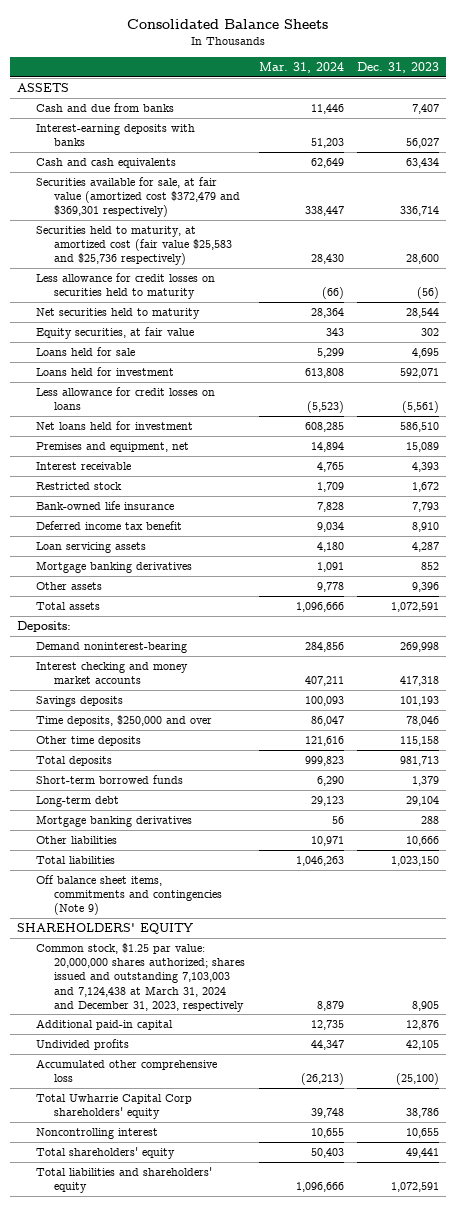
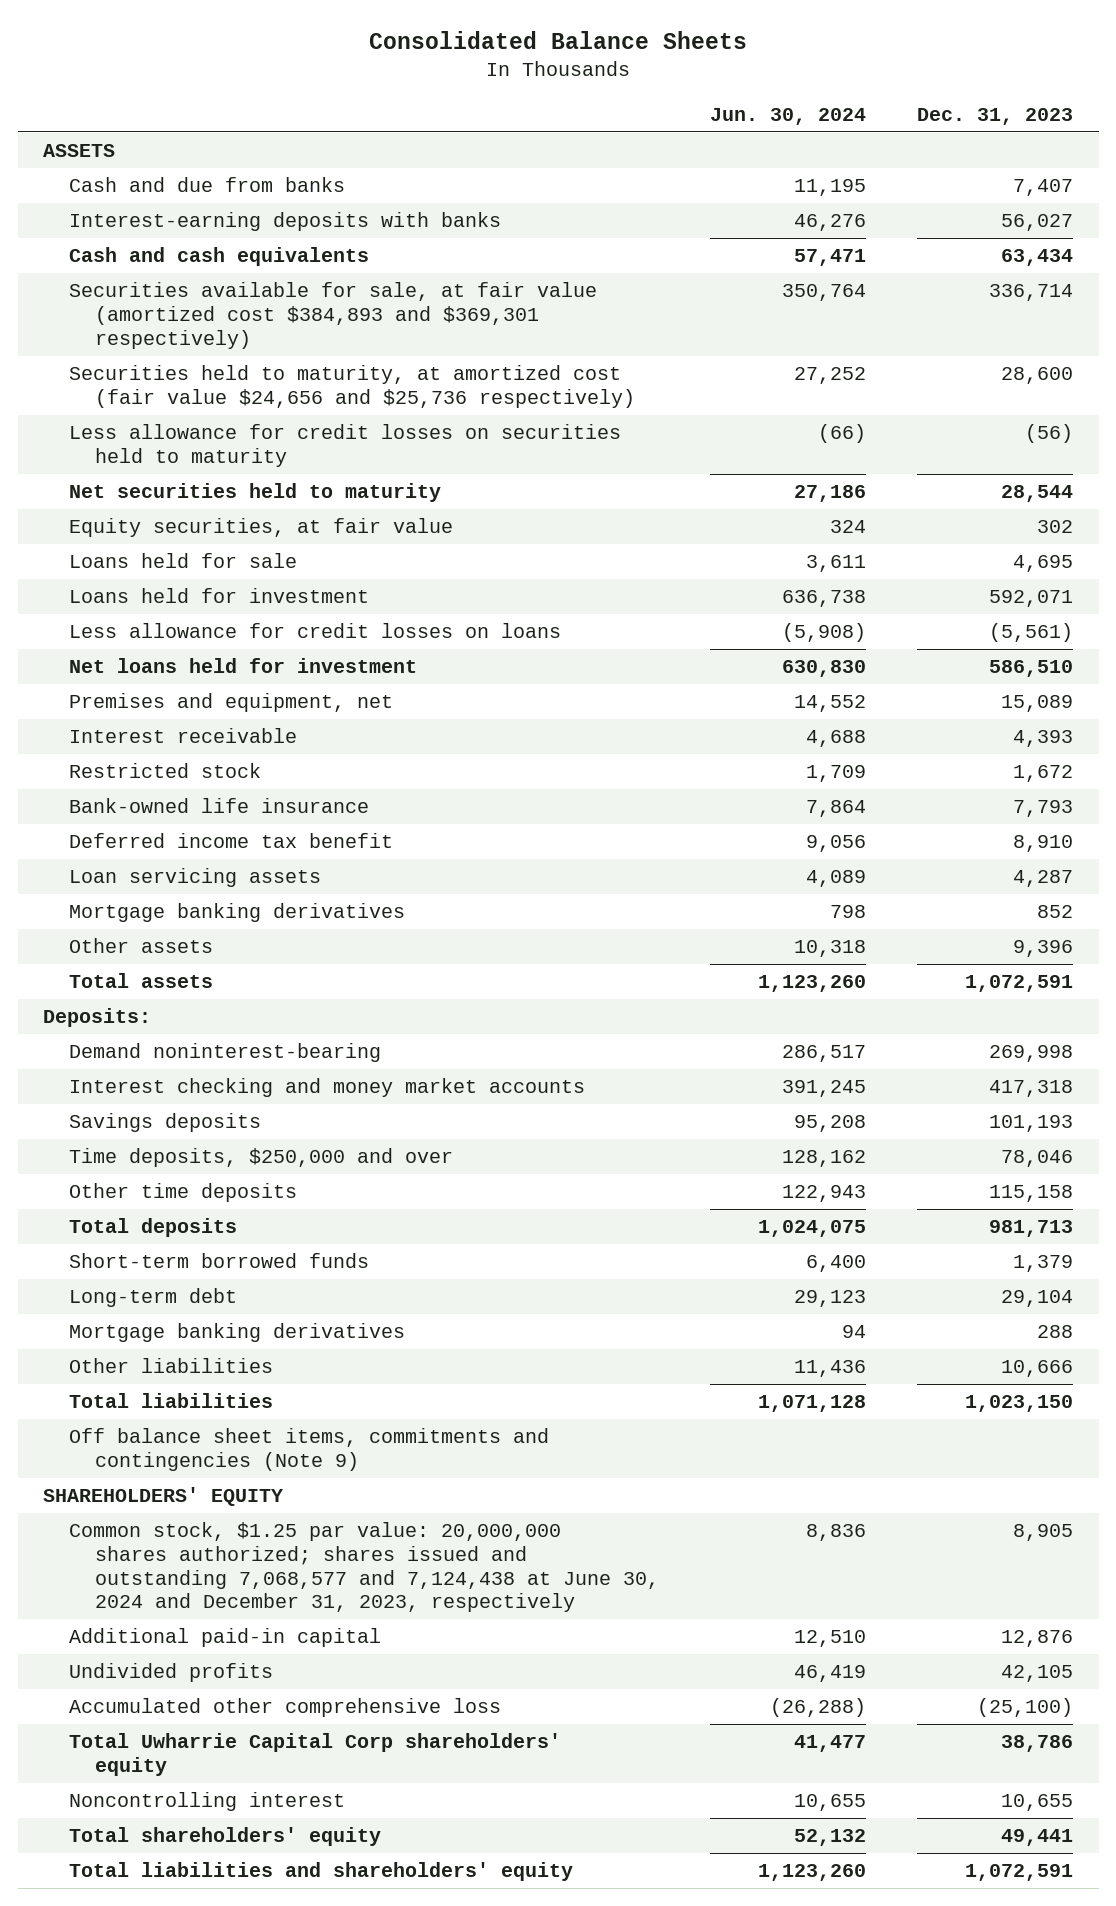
- | Mar. 31, 2024 | Dec. 31, 2023
+ | Jun. 30, 2024 | Dec. 31, 2023
- Securities available for sale, at fair value (amortized cost $372,479 and $369,301 respectively) | 338,447 | 336,714
- Securities held to maturity, at amortized cost (fair value $25,583 and $25,736 respectively) | 28,430 | 28,600
+ Securities available for sale, at fair value (amortized cost $384,893 and $369,301 respectively) | 350,764 | 336,714
+ Securities held to maturity, at amortized cost (fair value $24,656 and $25,736 respectively) | 27,252 | 28,600
- Common stock, $1.25 par value: 20,000,000 shares authorized; shares issued and outstanding 7,103,003 and 7,124,438 at March 31, 2024 and December 31, 2023, respectively | 8,879 | 8,905
+ Common stock, $1.25 par value: 20,000,000 shares authorized; shares issued and outstanding 7,068,577 and 7,124,438 at June 30, 2024 and December 31, 2023, respectively | 8,836 | 8,905

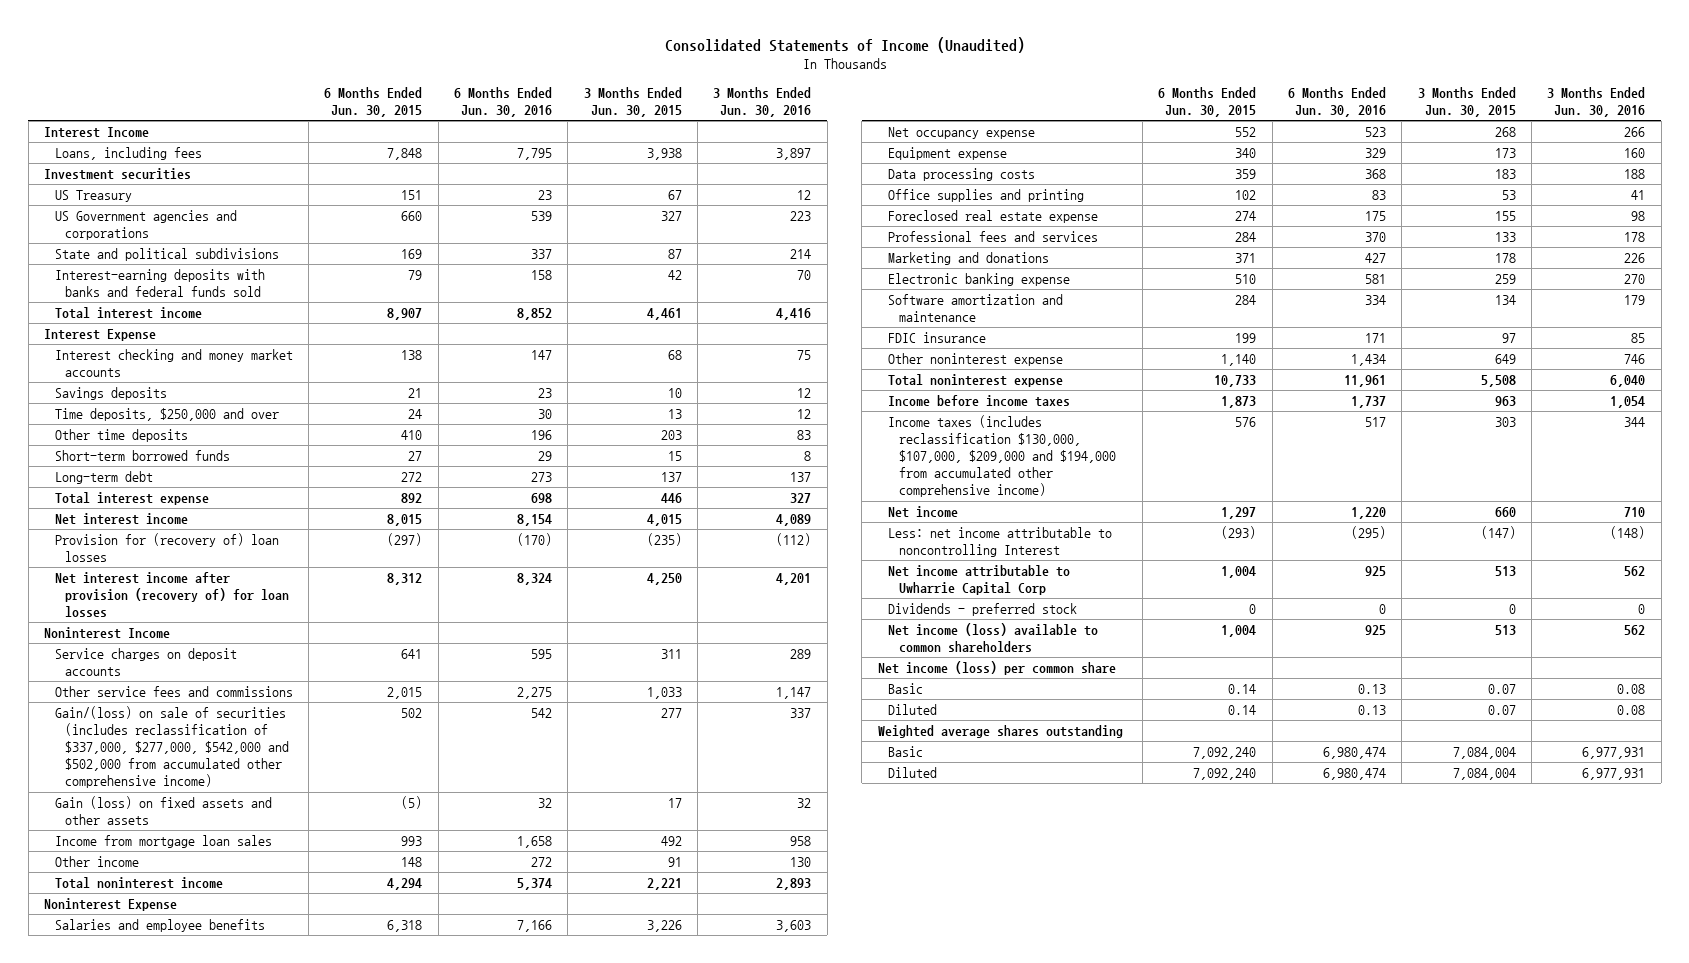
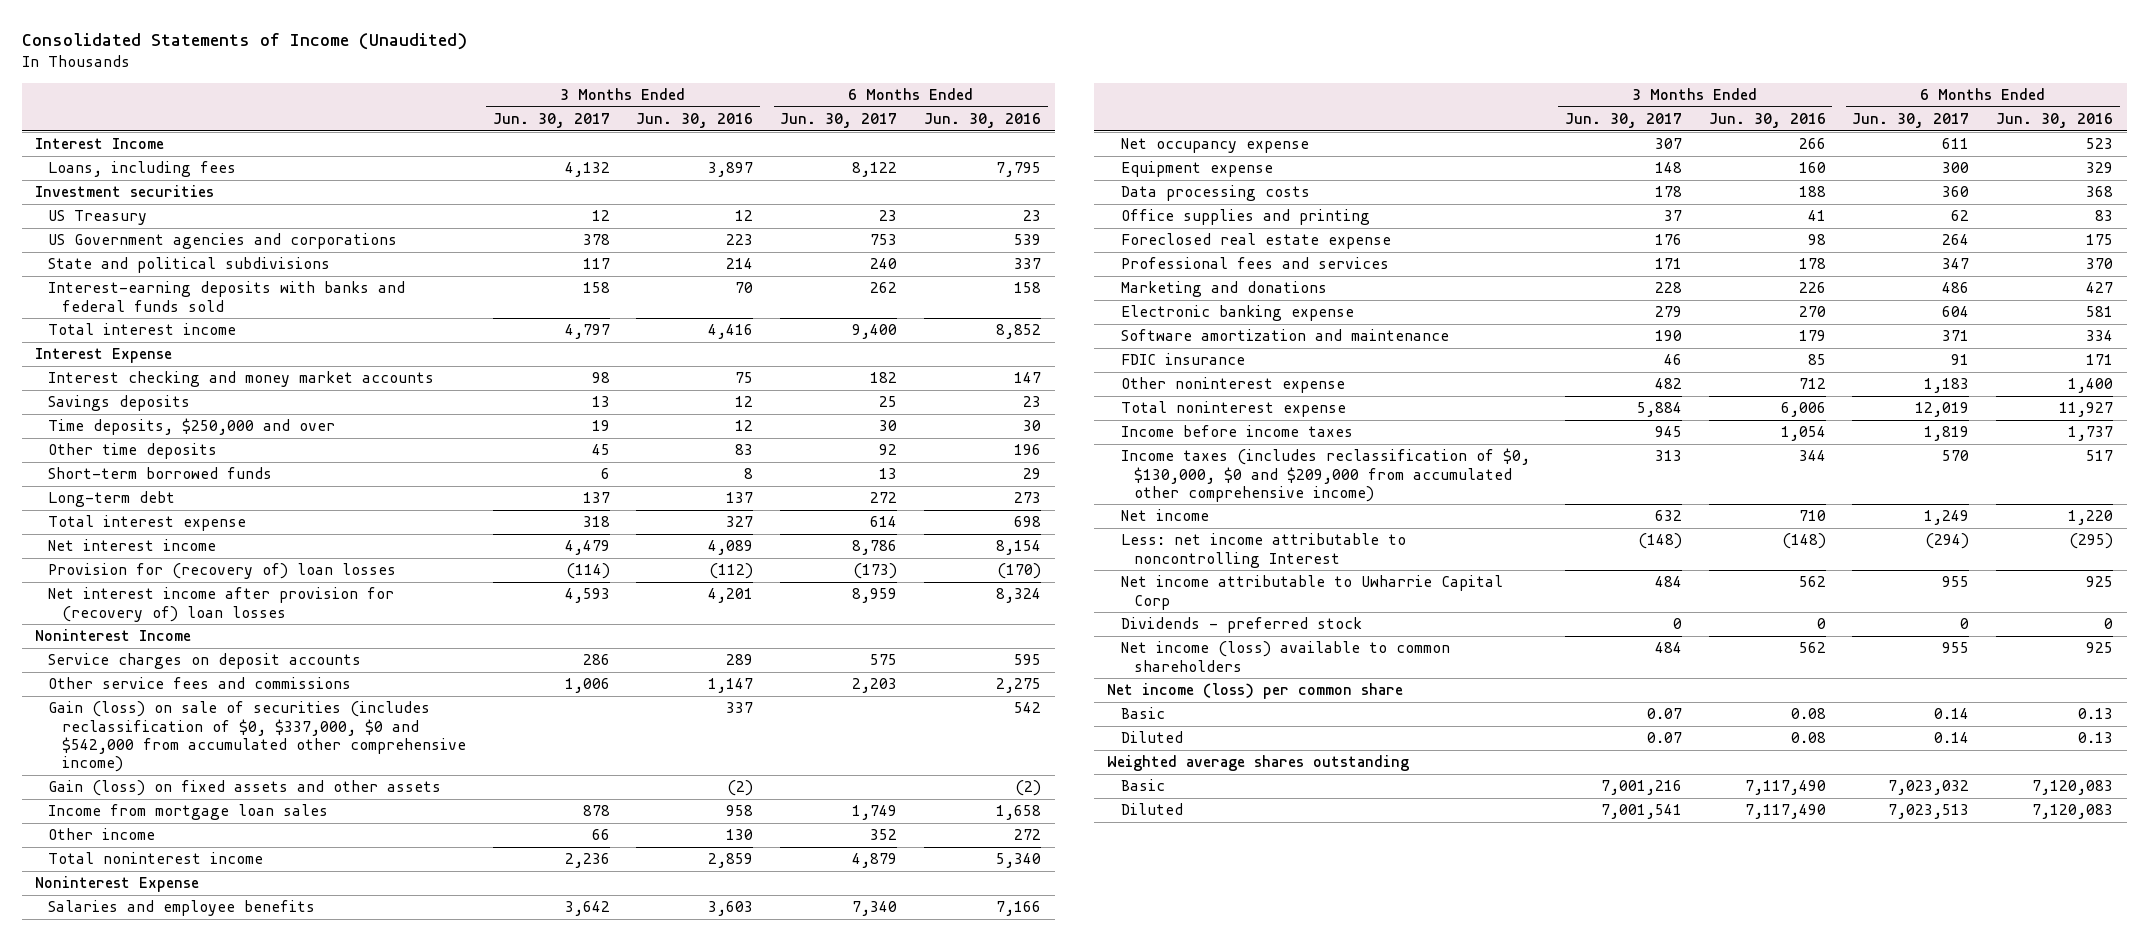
- | 6 Months Ended Jun. 30, 2015 | 6 Months Ended Jun. 30, 2016 | 3 Months Ended Jun. 30, 2015 | 3 Months Ended Jun. 30, 2016
+ | 3 Months Ended Jun. 30, 2017 | 3 Months Ended Jun. 30, 2016 | 6 Months Ended Jun. 30, 2017 | 6 Months Ended Jun. 30, 2016
- Net interest income after provision (recovery of) for loan losses | 8,312 | 8,324 | 4,250 | 4,201
+ Net interest income after provision for (recovery of) loan losses | 4,593 | 4,201 | 8,959 | 8,324
- Gain/(loss) on sale of securities (includes reclassification of $337,000, $277,000, $542,000 and $502,000 from accumulated other comprehensive income) | 502 | 542 | 277 | 337
- Gain (loss) on fixed assets and other assets | (5) | 32 | 17 | 32
+ Gain (loss) on sale of securities (includes reclassification of $0, $337,000, $0 and $542,000 from accumulated other comprehensive income) | | 337 | | 542
+ Gain (loss) on fixed assets and other assets | | (2) | | (2)
- Total noninterest income | 4,294 | 5,374 | 2,221 | 2,893
+ Total noninterest income | 2,236 | 2,859 | 4,879 | 5,340
- Other noninterest expense | 1,140 | 1,434 | 649 | 746
- Total noninterest expense | 10,733 | 11,961 | 5,508 | 6,040
+ Other noninterest expense | 482 | 712 | 1,183 | 1,400
+ Total noninterest expense | 5,884 | 6,006 | 12,019 | 11,927
- Income taxes (includes reclassification $130,000, $107,000, $209,000 and $194,000 from accumulated other comprehensive income) | 576 | 517 | 303 | 344
+ Income taxes (includes reclassification of $0, $130,000, $0 and $209,000 from accumulated other comprehensive income) | 313 | 344 | 570 | 517
- Basic | 7,092,240 | 6,980,474 | 7,084,004 | 6,977,931
- Diluted | 7,092,240 | 6,980,474 | 7,084,004 | 6,977,931
+ Basic | 7,001,216 | 7,117,490 | 7,023,032 | 7,120,083
+ Diluted | 7,001,541 | 7,117,490 | 7,023,513 | 7,120,083

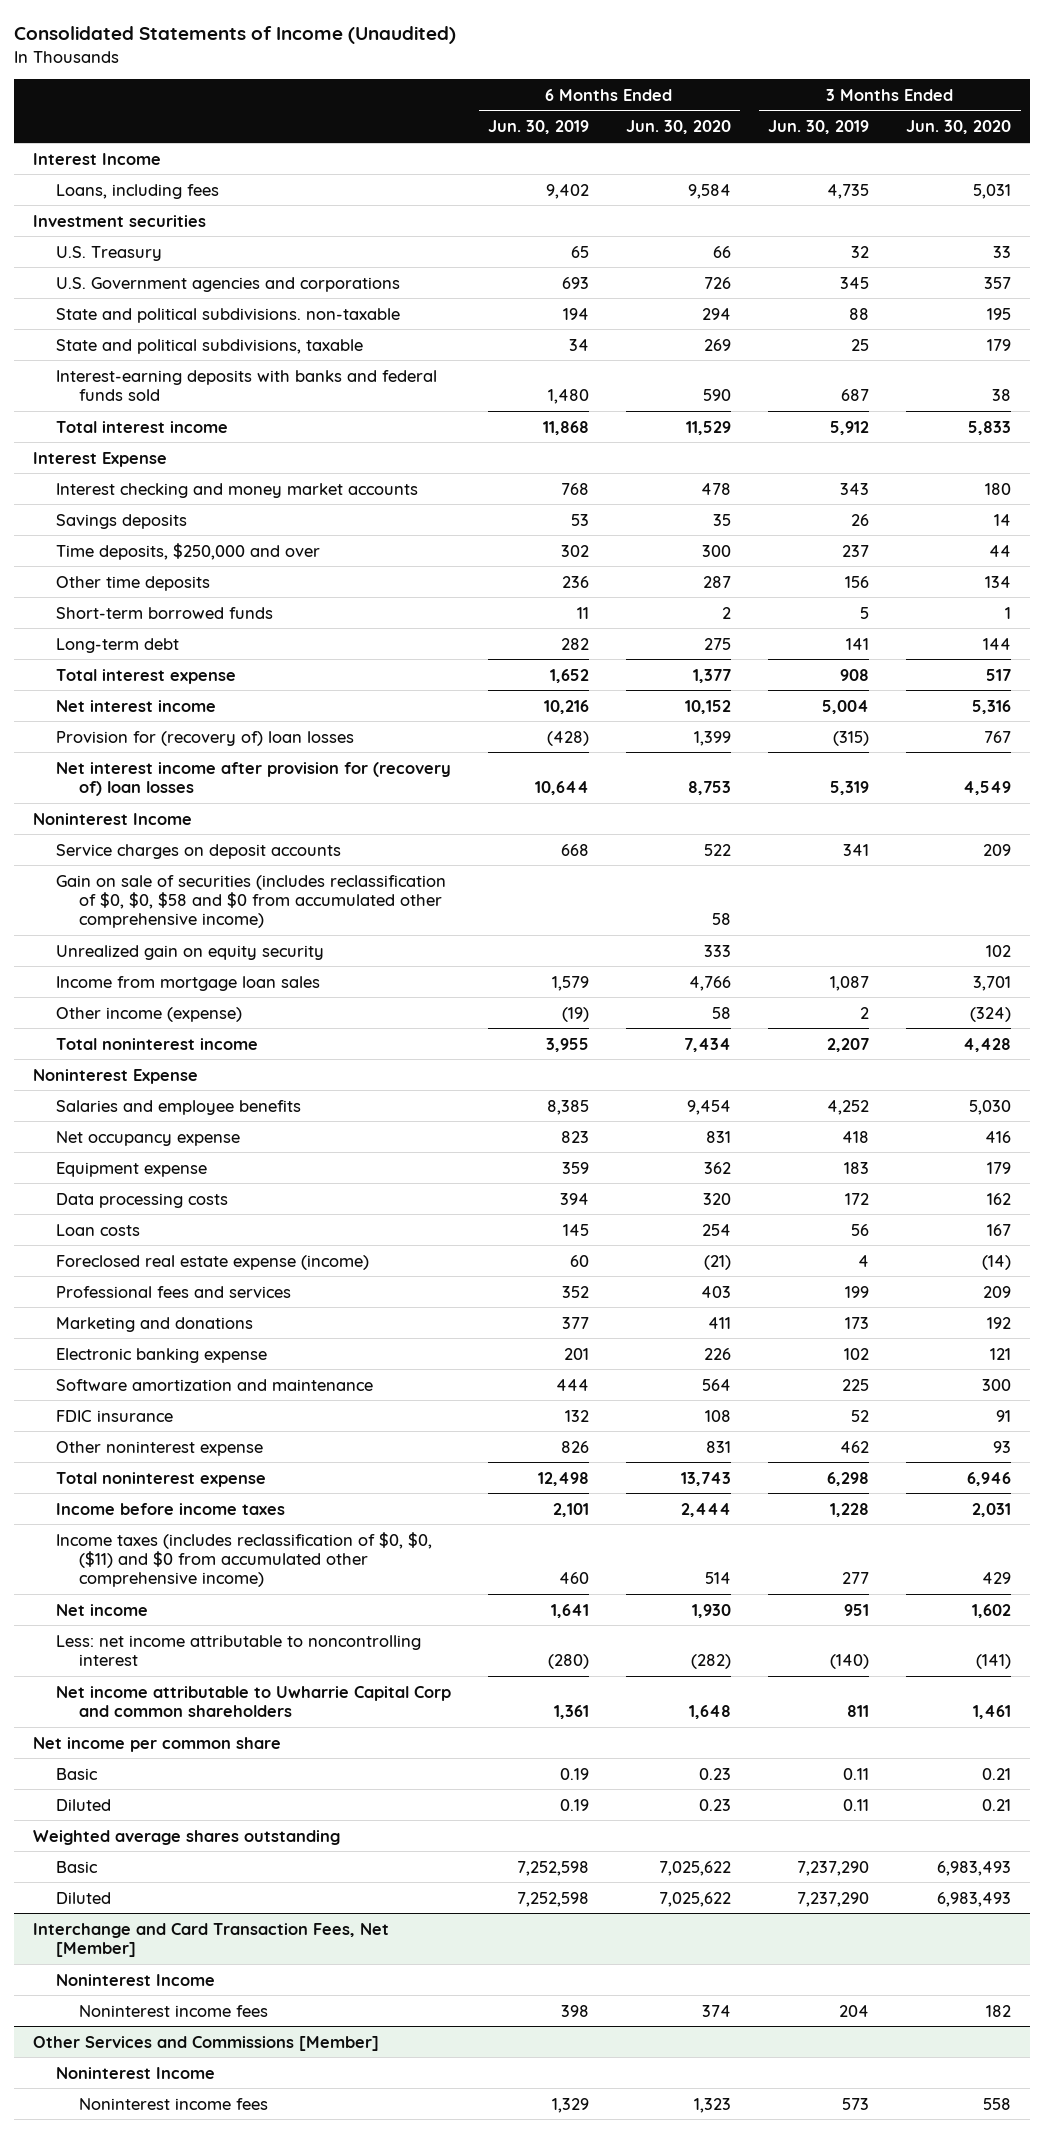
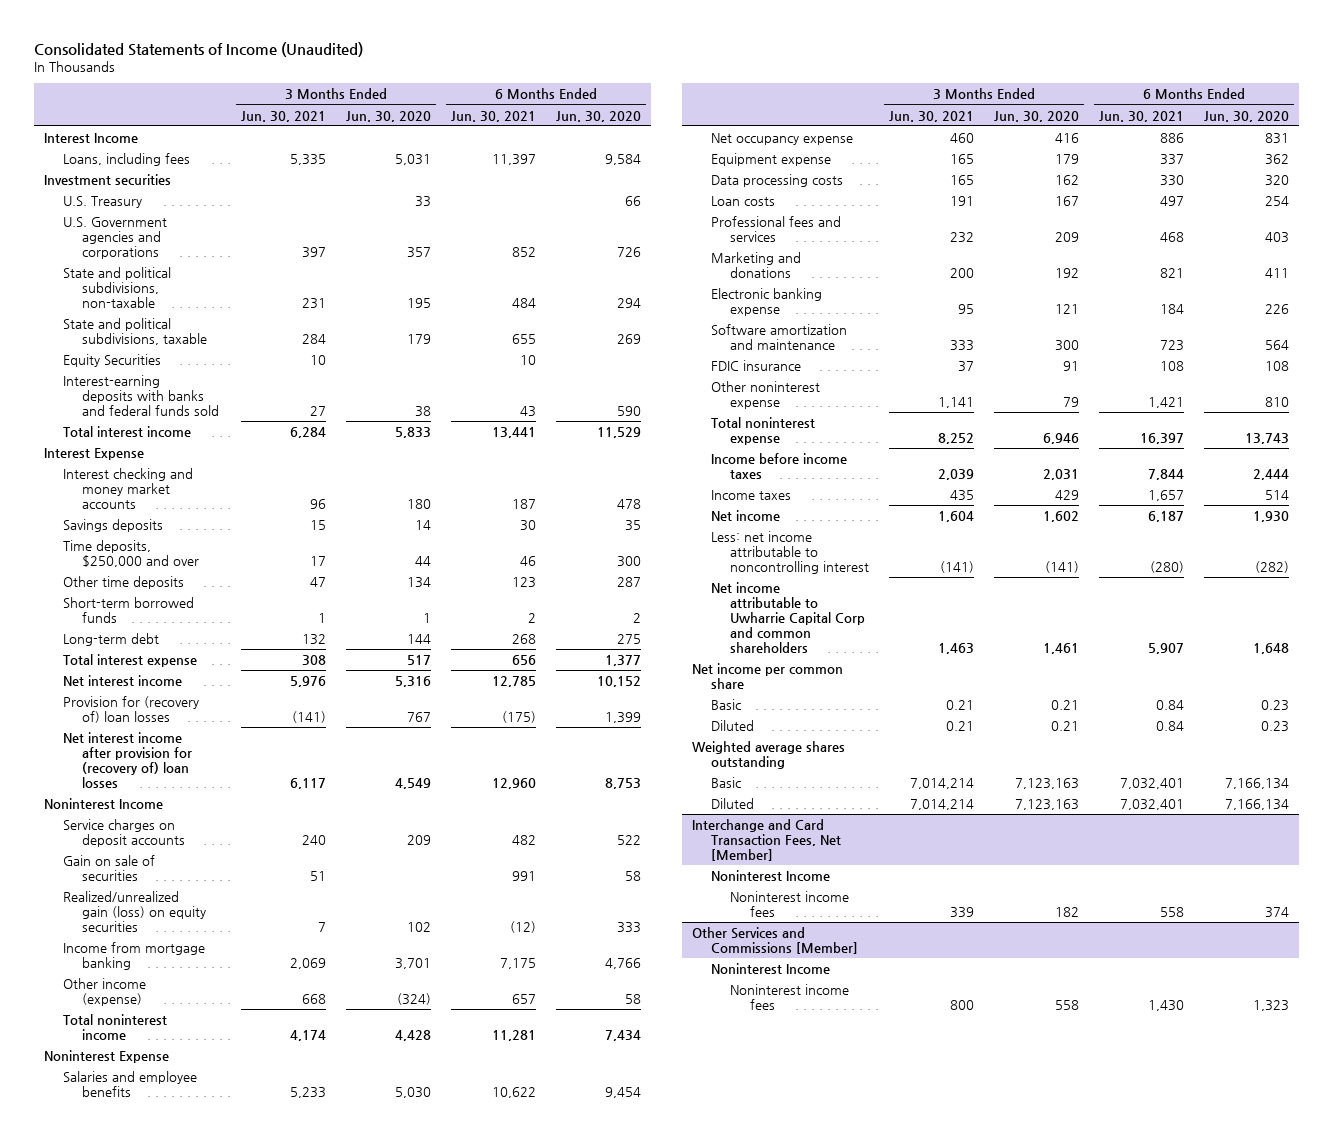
- | 6 Months Ended Jun. 30, 2019 | 6 Months Ended Jun. 30, 2020 | 3 Months Ended Jun. 30, 2019 | 3 Months Ended Jun. 30, 2020
+ | 3 Months Ended Jun. 30, 2021 | 3 Months Ended Jun. 30, 2020 | 6 Months Ended Jun. 30, 2021 | 6 Months Ended Jun. 30, 2020
- State and political subdivisions. non-taxable | 194 | 294 | 88 | 195
+ State and political subdivisions, non-taxable | 231 | 195 | 484 | 294
+ Equity Securities | 10 | | 10 |
- Gain on sale of securities (includes reclassification of $0, $0, $58 and $0 from accumulated other comprehensive income) | | 58 | |
- Unrealized gain on equity security | | 333 | | 102
- Income from mortgage loan sales | 1,579 | 4,766 | 1,087 | 3,701
+ Gain on sale of securities | 51 | | 991 | 58
+ Realized/unrealized gain (loss) on equity securities | 7 | 102 | (12) | 333
+ Income from mortgage banking | 2,069 | 3,701 | 7,175 | 4,766
- Foreclosed real estate expense (income) | 60 | (21) | 4 | (14)
- Other noninterest expense | 826 | 831 | 462 | 93
+ Other noninterest expense | 1,141 | 79 | 1,421 | 810
- Income taxes (includes reclassification of $0, $0, ($11) and $0 from accumulated other comprehensive income) | 460 | 514 | 277 | 429
+ Income taxes | 435 | 429 | 1,657 | 514
- Basic | 7,252,598 | 7,025,622 | 7,237,290 | 6,983,493
- Diluted | 7,252,598 | 7,025,622 | 7,237,290 | 6,983,493
+ Basic | 7,014,214 | 7,123,163 | 7,032,401 | 7,166,134
+ Diluted | 7,014,214 | 7,123,163 | 7,032,401 | 7,166,134

